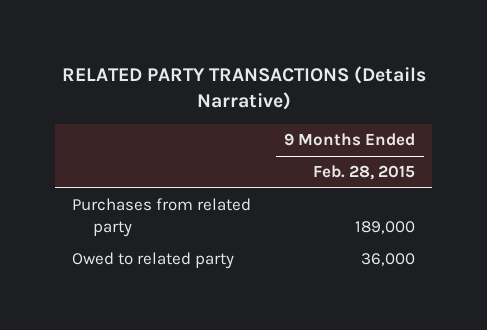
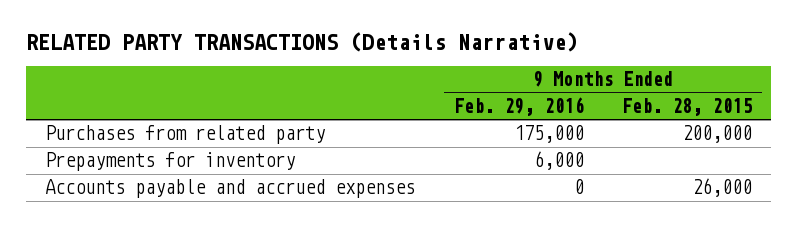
- | 9 Months Ended Feb. 28, 2015
+ | 9 Months Ended Feb. 29, 2016 | 9 Months Ended Feb. 28, 2015
- Purchases from related party | 189,000
- Owed to related party | 36,000
+ Purchases from related party | 175,000 | 200,000
+ Prepayments for inventory | 6,000 |
+ Accounts payable and accrued expenses | 0 | 26,000

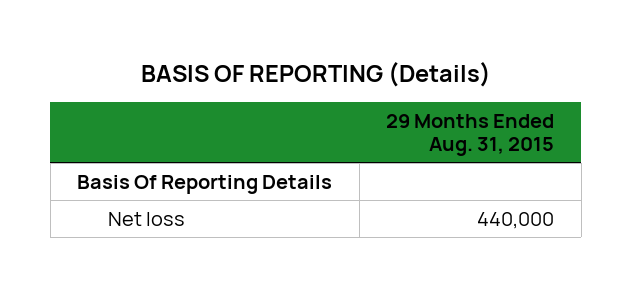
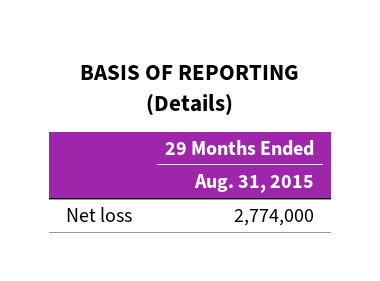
- Basis Of Reporting Details
- Net loss | 440,000
+ Net loss | 2,774,000

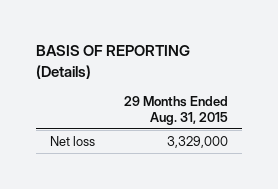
- Net loss | 2,774,000
+ Net loss | 3,329,000

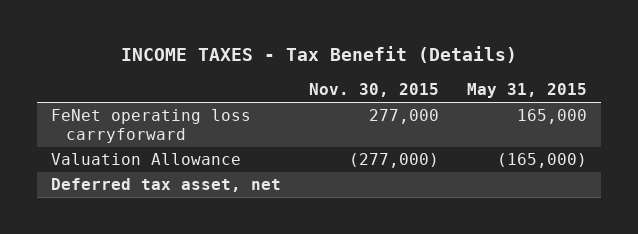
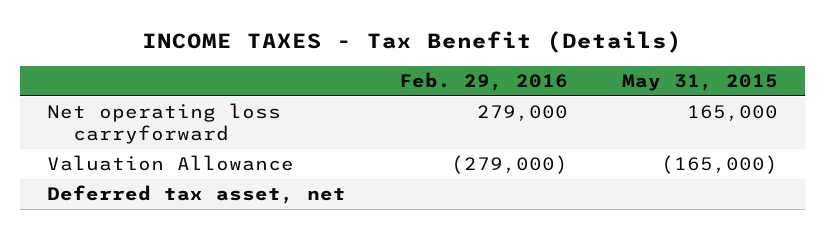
- | Nov. 30, 2015 | May 31, 2015
+ | Feb. 29, 2016 | May 31, 2015
- FeNet operating loss carryforward | 277,000 | 165,000
+ Net operating loss carryforward | 279,000 | 165,000

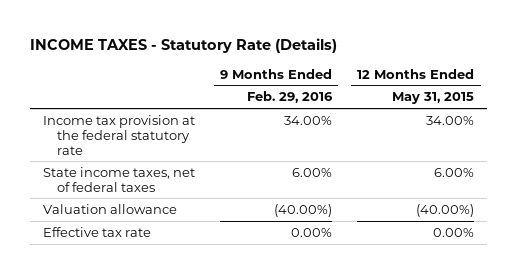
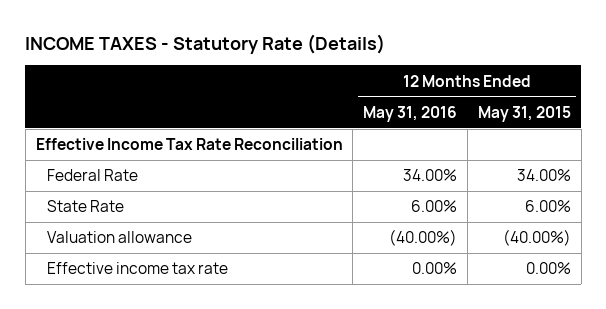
- | 9 Months Ended Feb. 29, 2016 | 12 Months Ended May 31, 2015
+ | 12 Months Ended May 31, 2016 | 12 Months Ended May 31, 2015
- Income tax provision at the federal statutory rate | 34.00% | 34.00%
- State income taxes, net of federal taxes | 6.00% | 6.00%
+ Effective Income Tax Rate Reconciliation
+ Federal Rate | 34.00% | 34.00%
+ State Rate | 6.00% | 6.00%
- Effective tax rate | 0.00% | 0.00%
+ Effective income tax rate | 0.00% | 0.00%

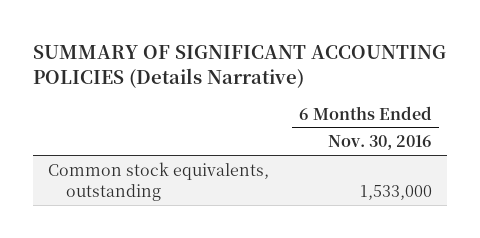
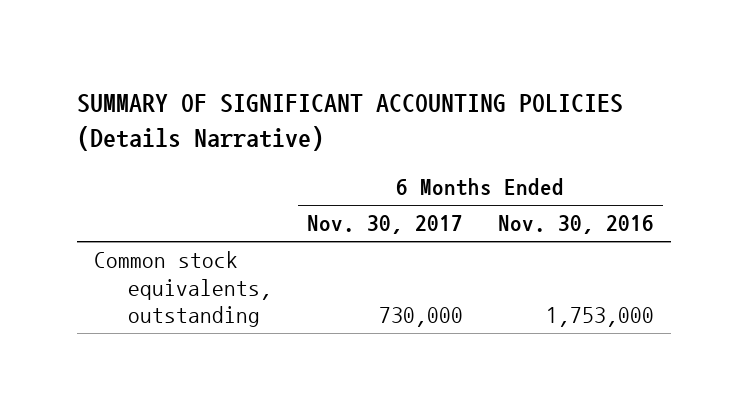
- | 6 Months Ended Nov. 30, 2016
+ | 6 Months Ended Nov. 30, 2017 | 6 Months Ended Nov. 30, 2016
- Common stock equivalents, outstanding | 1,533,000
+ Common stock equivalents, outstanding | 730,000 | 1,753,000

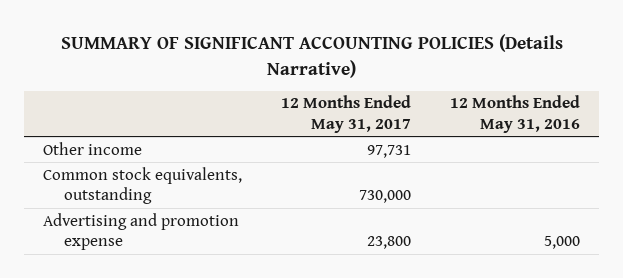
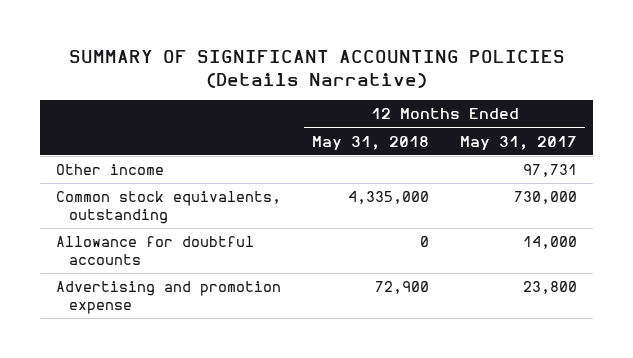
- | 12 Months Ended May 31, 2017 | 12 Months Ended May 31, 2016
+ | 12 Months Ended May 31, 2018 | 12 Months Ended May 31, 2017
+ Allowance for doubtful accounts | 0 | 14,000

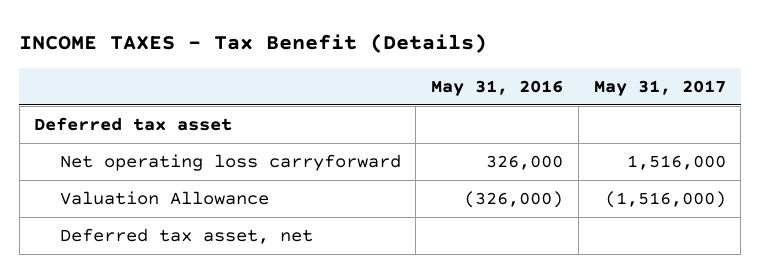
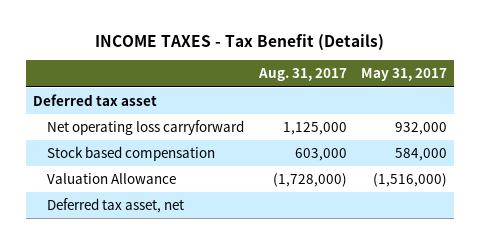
- | May 31, 2016 | May 31, 2017
+ | Aug. 31, 2017 | May 31, 2017
- Net operating loss carryforward | 326,000 | 1,516,000
+ Net operating loss carryforward | 1,125,000 | 932,000
+ Stock based compensation | 603,000 | 584,000

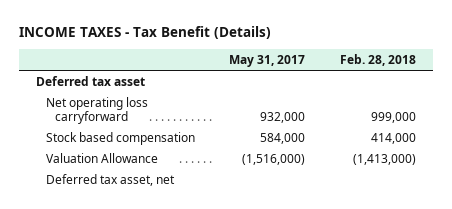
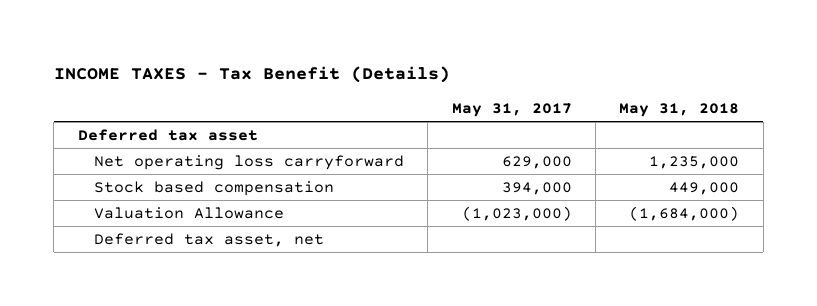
- | May 31, 2017 | Feb. 28, 2018
+ | May 31, 2017 | May 31, 2018
- Net operating loss carryforward | 932,000 | 999,000
- Stock based compensation | 584,000 | 414,000
- Valuation Allowance | (1,516,000) | (1,413,000)
+ Net operating loss carryforward | 629,000 | 1,235,000
+ Stock based compensation | 394,000 | 449,000
+ Valuation Allowance | (1,023,000) | (1,684,000)

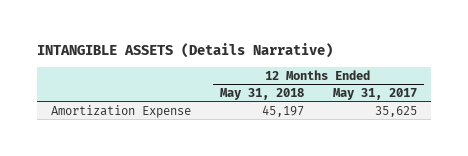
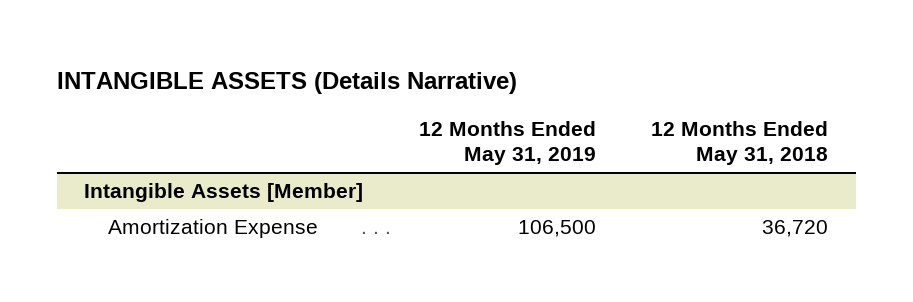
- | 12 Months Ended May 31, 2018 | 12 Months Ended May 31, 2017
+ | 12 Months Ended May 31, 2019 | 12 Months Ended May 31, 2018
- Amortization Expense | 45,197 | 35,625
+ Intangible Assets [Member]
+ Amortization Expense | 106,500 | 36,720

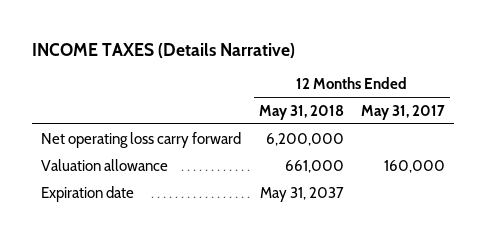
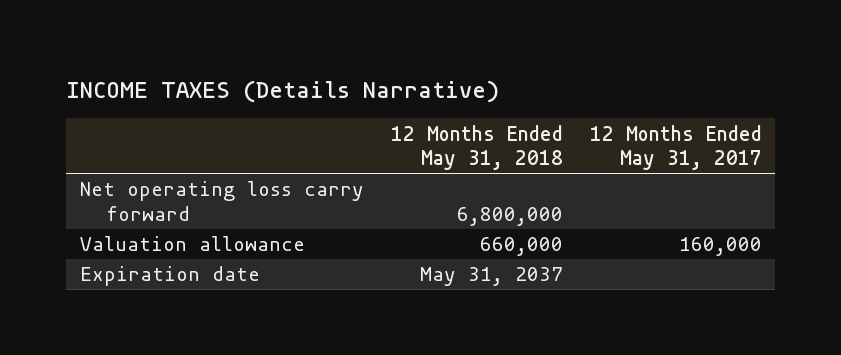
- Net operating loss carry forward | 6,200,000 |
- Valuation allowance | 661,000 | 160,000
+ Net operating loss carry forward | 6,800,000 |
+ Valuation allowance | 660,000 | 160,000

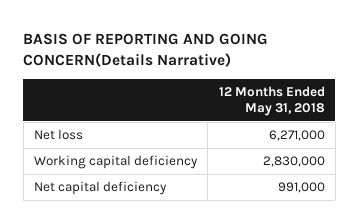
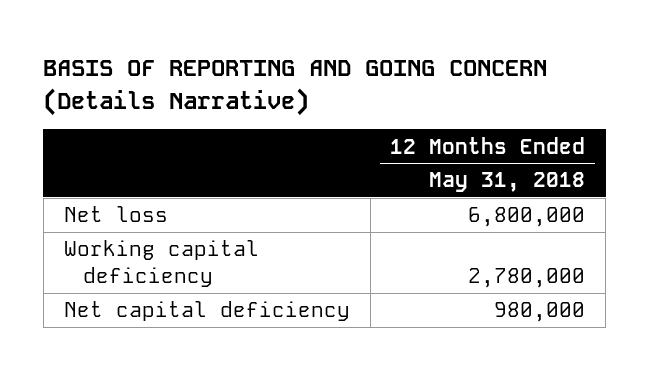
- BASIS OF REPORTING AND GOING CONCERN(Details Narrative)
+ BASIS OF REPORTING AND GOING CONCERN (Details Narrative)
- Net loss | 6,271,000
- Working capital deficiency | 2,830,000
- Net capital deficiency | 991,000
+ Net loss | 6,800,000
+ Working capital deficiency | 2,780,000
+ Net capital deficiency | 980,000

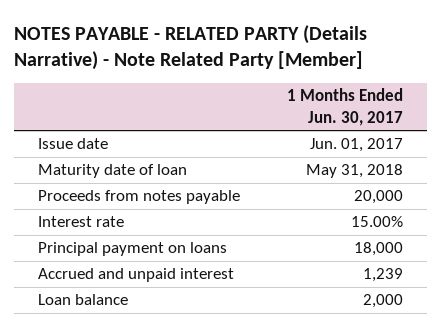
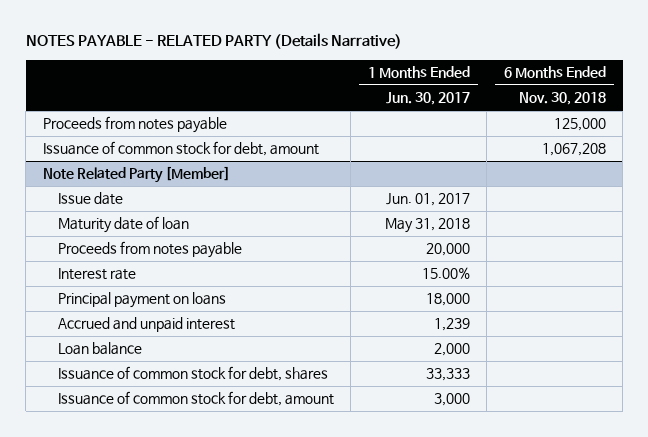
- NOTES PAYABLE - RELATED PARTY (Details Narrative) - Note Related Party [Member]
+ NOTES PAYABLE - RELATED PARTY (Details Narrative)
- | 1 Months Ended Jun. 30, 2017
+ | 1 Months Ended Jun. 30, 2017 | 6 Months Ended Nov. 30, 2018
+ Proceeds from notes payable | | 125,000
+ Issuance of common stock for debt, amount | | 1,067,208
+ Note Related Party [Member]
+ Issuance of common stock for debt, shares | 33,333 |
+ Issuance of common stock for debt, amount | 3,000 |

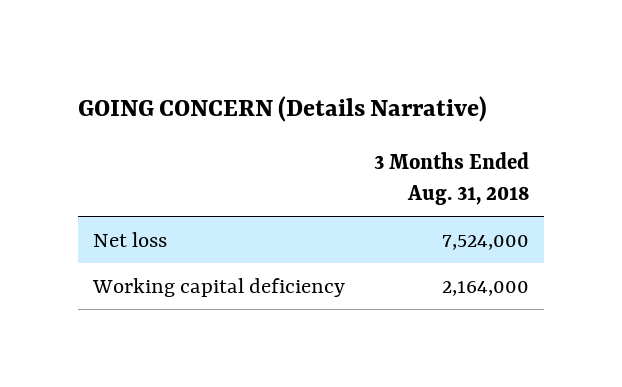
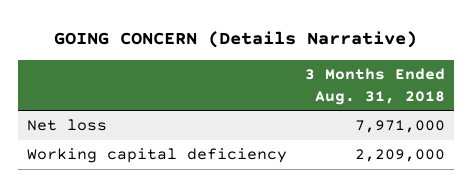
- Net loss | 7,524,000
- Working capital deficiency | 2,164,000
+ Net loss | 7,971,000
+ Working capital deficiency | 2,209,000

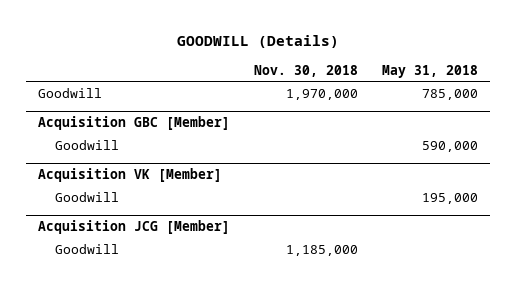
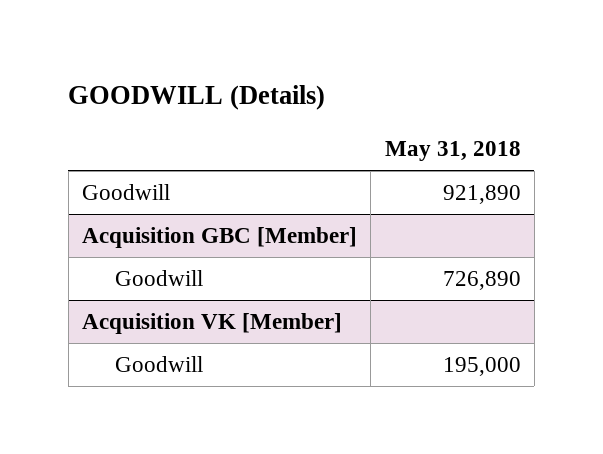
- | Nov. 30, 2018 | May 31, 2018
+ | May 31, 2018
- Goodwill | 1,970,000 | 785,000
+ Goodwill | 921,890
@ Acquisition GBC [Member]
- Goodwill | | 590,000
+ Goodwill | 726,890
- Acquisition JCG [Member]
- Goodwill | 1,185,000 |

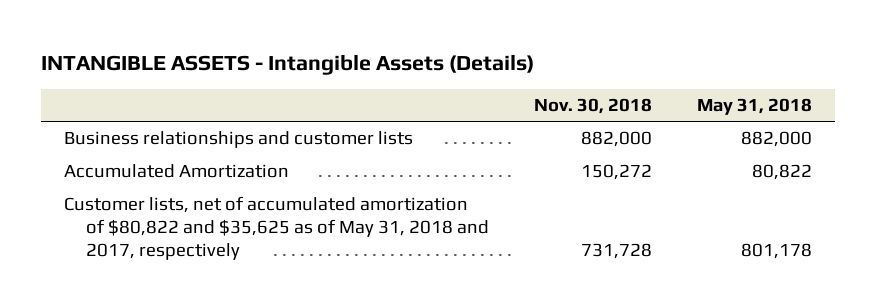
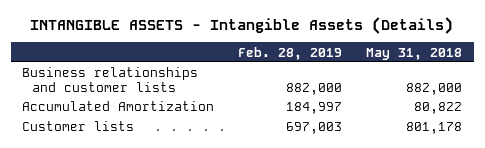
- | Nov. 30, 2018 | May 31, 2018
+ | Feb. 28, 2019 | May 31, 2018
- Customer lists, net of accumulated amortization of $80,822 and $35,625 as of May 31, 2018 and 2017, respectively | 731,728 | 801,178
+ Customer lists | 697,003 | 801,178

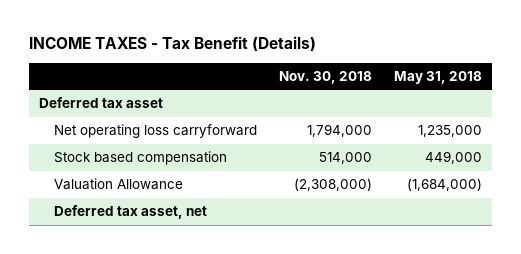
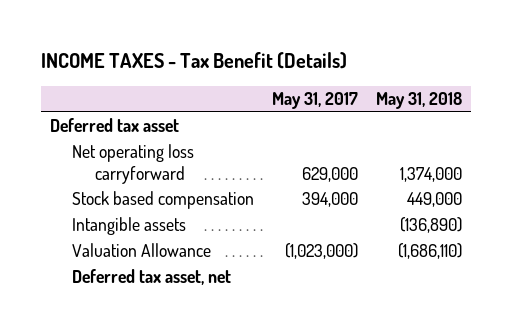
- | Nov. 30, 2018 | May 31, 2018
+ | May 31, 2017 | May 31, 2018
- Net operating loss carryforward | 1,794,000 | 1,235,000
+ Net operating loss carryforward | 629,000 | 1,374,000
- Valuation Allowance | (2,308,000) | (1,684,000)
+ Intangible assets | | (136,890)
+ Valuation Allowance | (1,023,000) | (1,686,110)

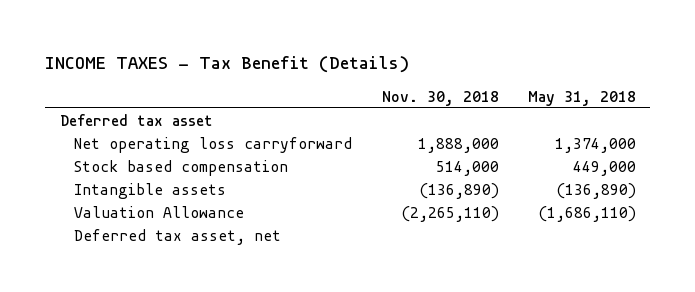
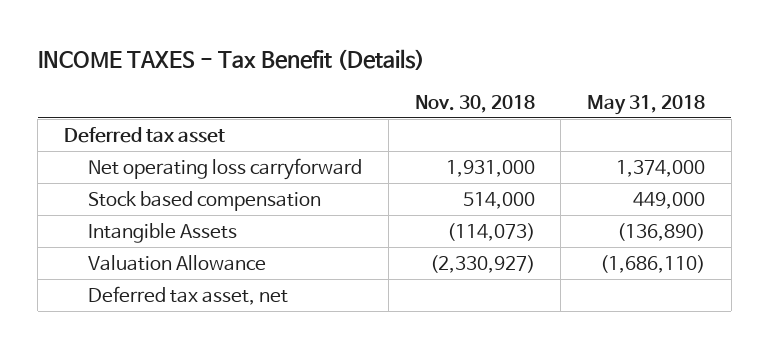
- Net operating loss carryforward | 1,888,000 | 1,374,000
+ Net operating loss carryforward | 1,931,000 | 1,374,000
- Intangible assets | (136,890) | (136,890)
- Valuation Allowance | (2,265,110) | (1,686,110)
+ Intangible Assets | (114,073) | (136,890)
+ Valuation Allowance | (2,330,927) | (1,686,110)

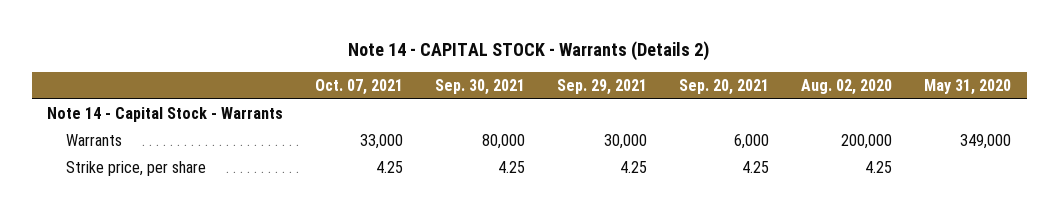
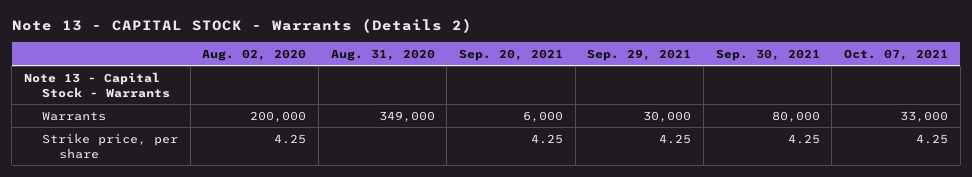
- Note 14 - CAPITAL STOCK - Warrants (Details 2)
+ Note 13 - CAPITAL STOCK - Warrants (Details 2)
- | Oct. 07, 2021 | Sep. 30, 2021 | Sep. 29, 2021 | Sep. 20, 2021 | Aug. 02, 2020 | May 31, 2020
+ | Aug. 02, 2020 | Aug. 31, 2020 | Sep. 20, 2021 | Sep. 29, 2021 | Sep. 30, 2021 | Oct. 07, 2021
- Note 14 - Capital Stock - Warrants
+ Note 13 - Capital Stock - Warrants

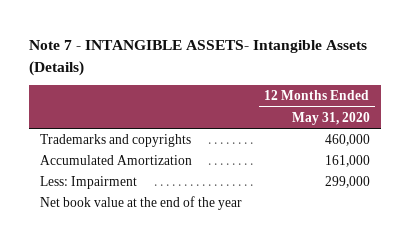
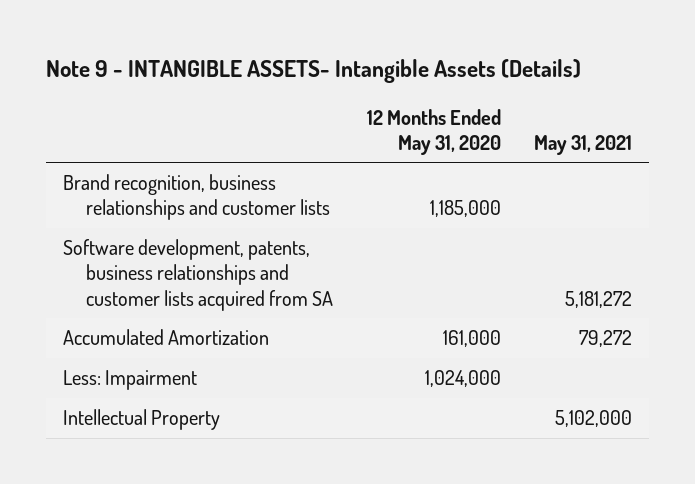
- Note 7 - INTANGIBLE ASSETS- Intangible Assets (Details)
+ Note 9 - INTANGIBLE ASSETS- Intangible Assets (Details)
- | 12 Months Ended May 31, 2020
+ | 12 Months Ended May 31, 2020 | May 31, 2021
- Trademarks and copyrights | 460,000
+ Brand recognition, business relationships and customer lists | 1,185,000 |
+ Software development, patents, business relationships and customer lists acquired from SA | | 5,181,272
- Less: Impairment | 299,000
- Net book value at the end of the year
+ Less: Impairment | 1,024,000 |
+ Intellectual Property | | 5,102,000

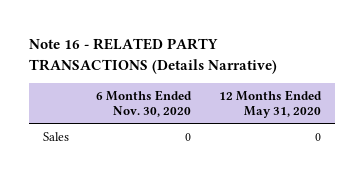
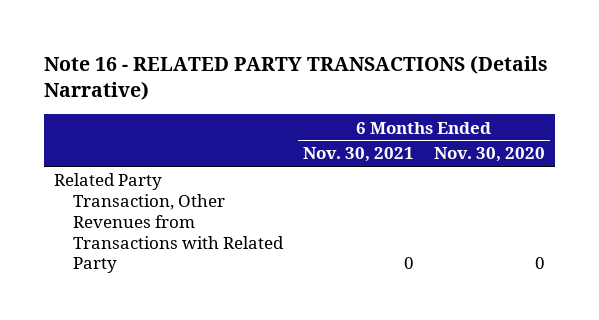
- | 6 Months Ended Nov. 30, 2020 | 12 Months Ended May 31, 2020
+ | 6 Months Ended Nov. 30, 2021 | 6 Months Ended Nov. 30, 2020
- Sales | 0 | 0
+ Related Party Transaction, Other Revenues from Transactions with Related Party | 0 | 0

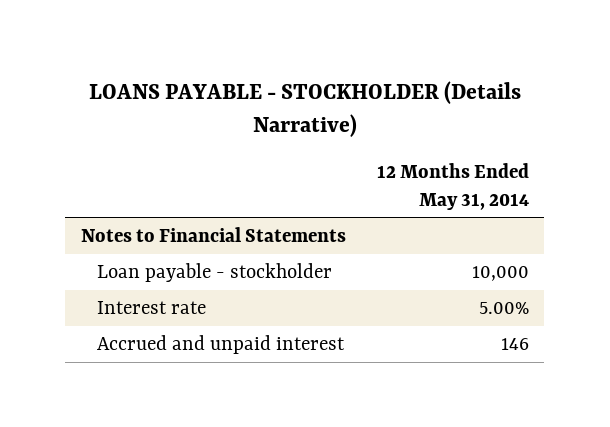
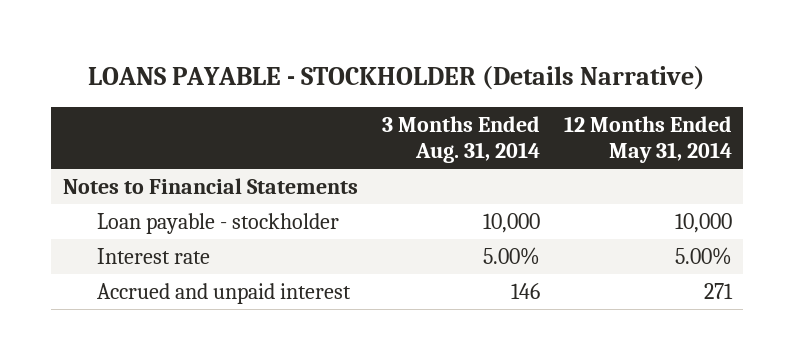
- | 12 Months Ended May 31, 2014
+ | 3 Months Ended Aug. 31, 2014 | 12 Months Ended May 31, 2014
- Accrued and unpaid interest | 146
+ Accrued and unpaid interest | 146 | 271

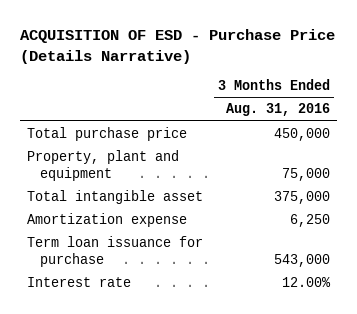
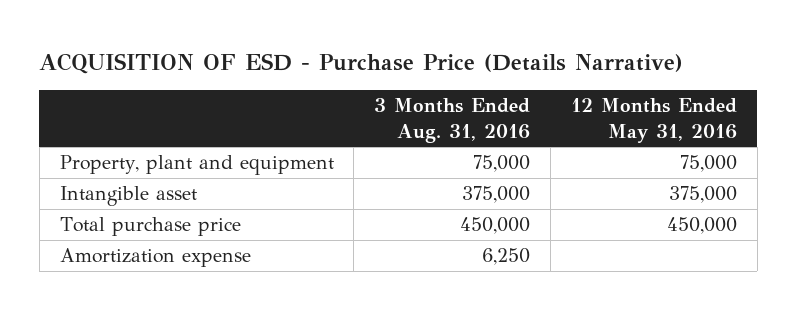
- | 3 Months Ended Aug. 31, 2016
+ | 3 Months Ended Aug. 31, 2016 | 12 Months Ended May 31, 2016
- Total intangible asset | 375,000
+ Intangible asset | 375,000 | 375,000
moved down: Total purchase price | 450,000 | 450,000
- Term loan issuance for purchase | 543,000
- Interest rate | 12.00%

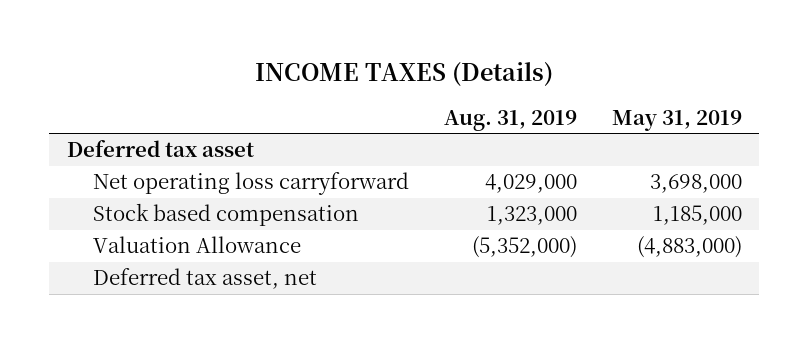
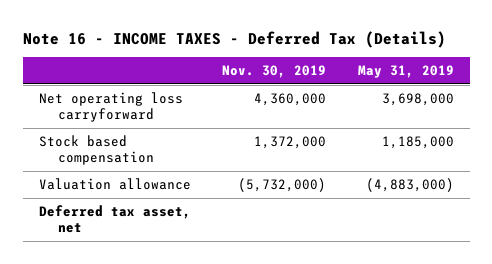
- INCOME TAXES (Details)
+ Note 16 - INCOME TAXES - Deferred Tax (Details)
- | Aug. 31, 2019 | May 31, 2019
+ | Nov. 30, 2019 | May 31, 2019
- Deferred tax asset
- Valuation Allowance | (5,352,000) | (4,883,000)
+ Valuation allowance | (5,732,000) | (4,883,000)

